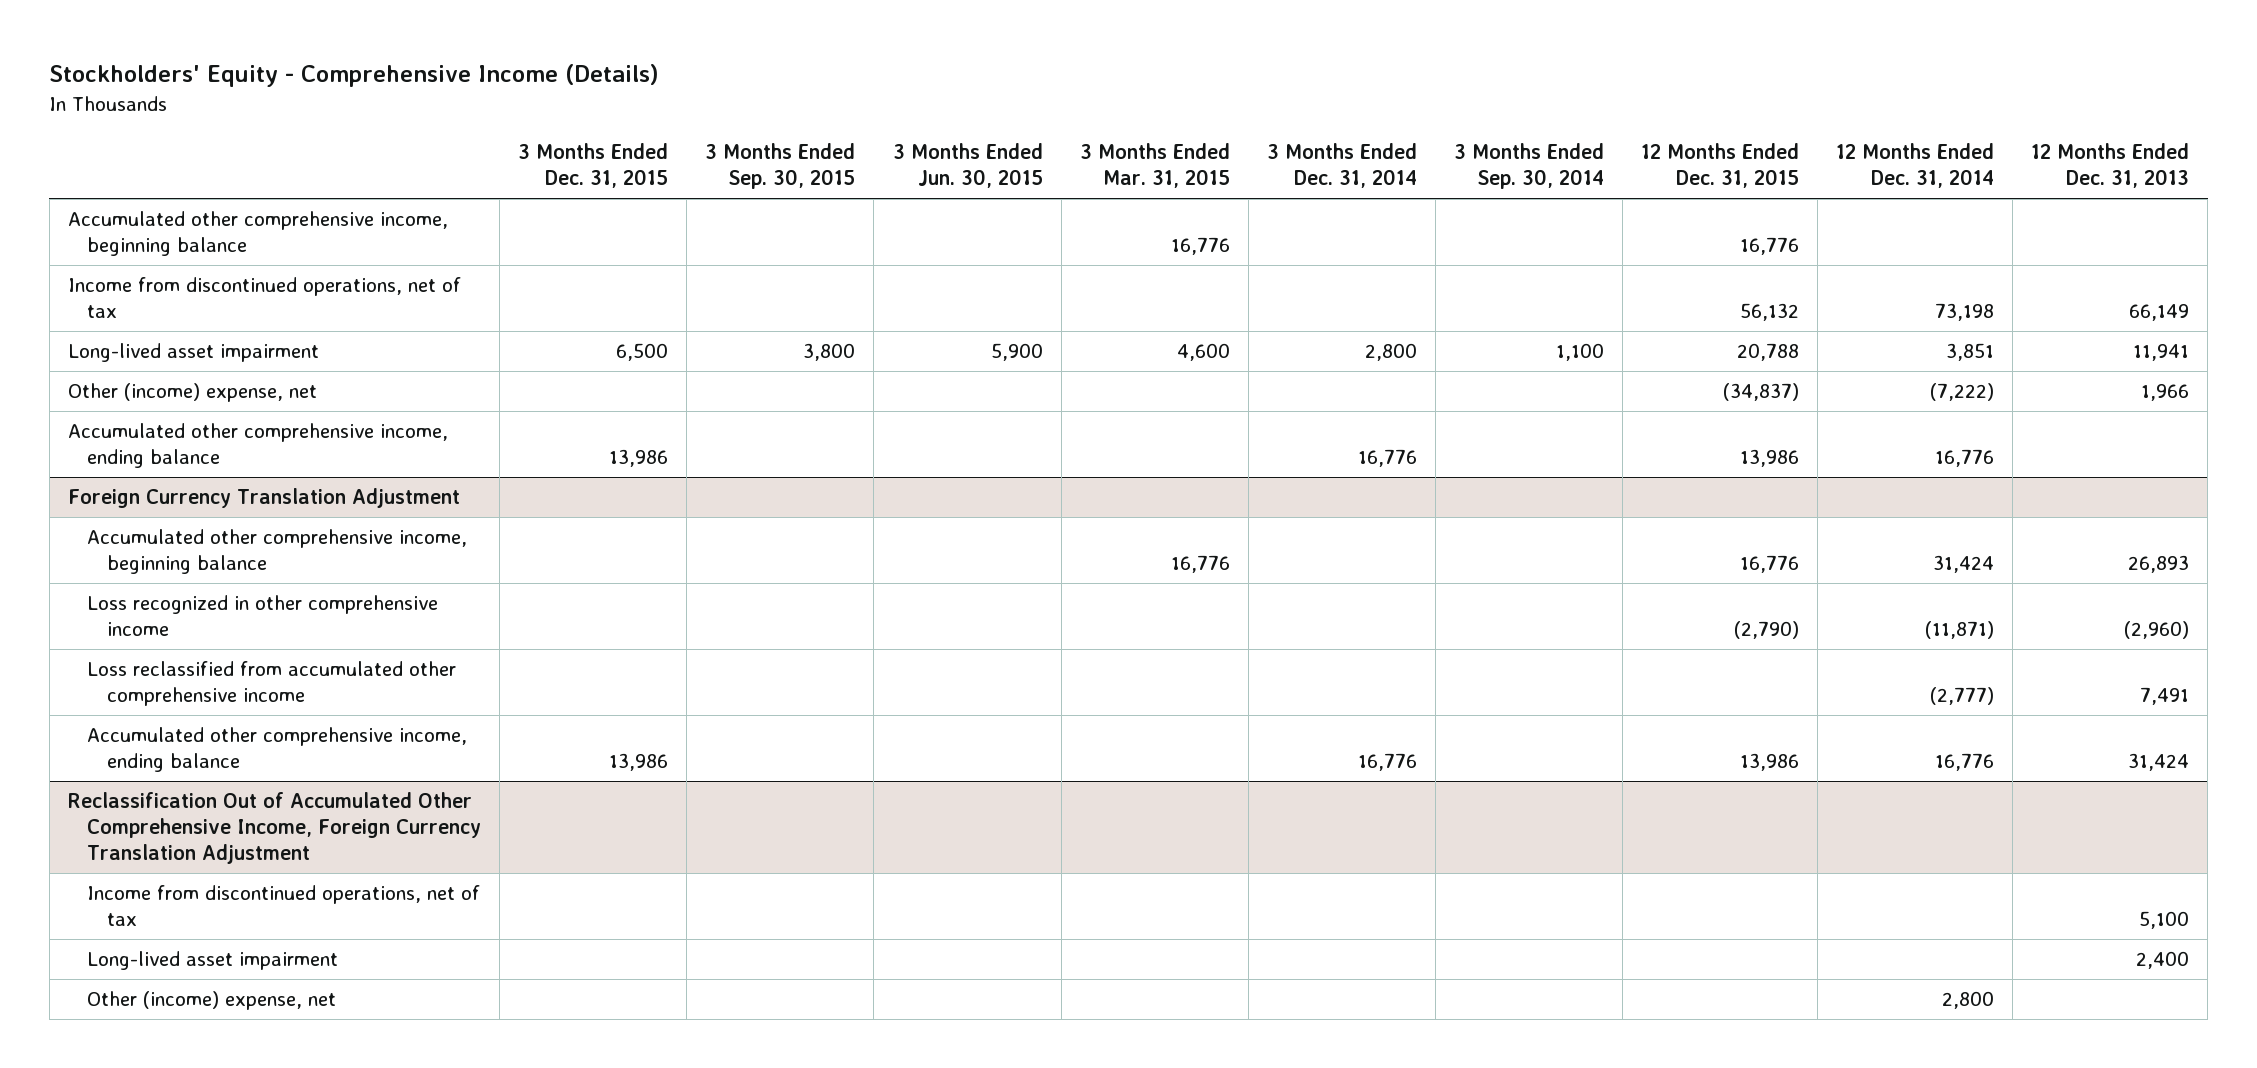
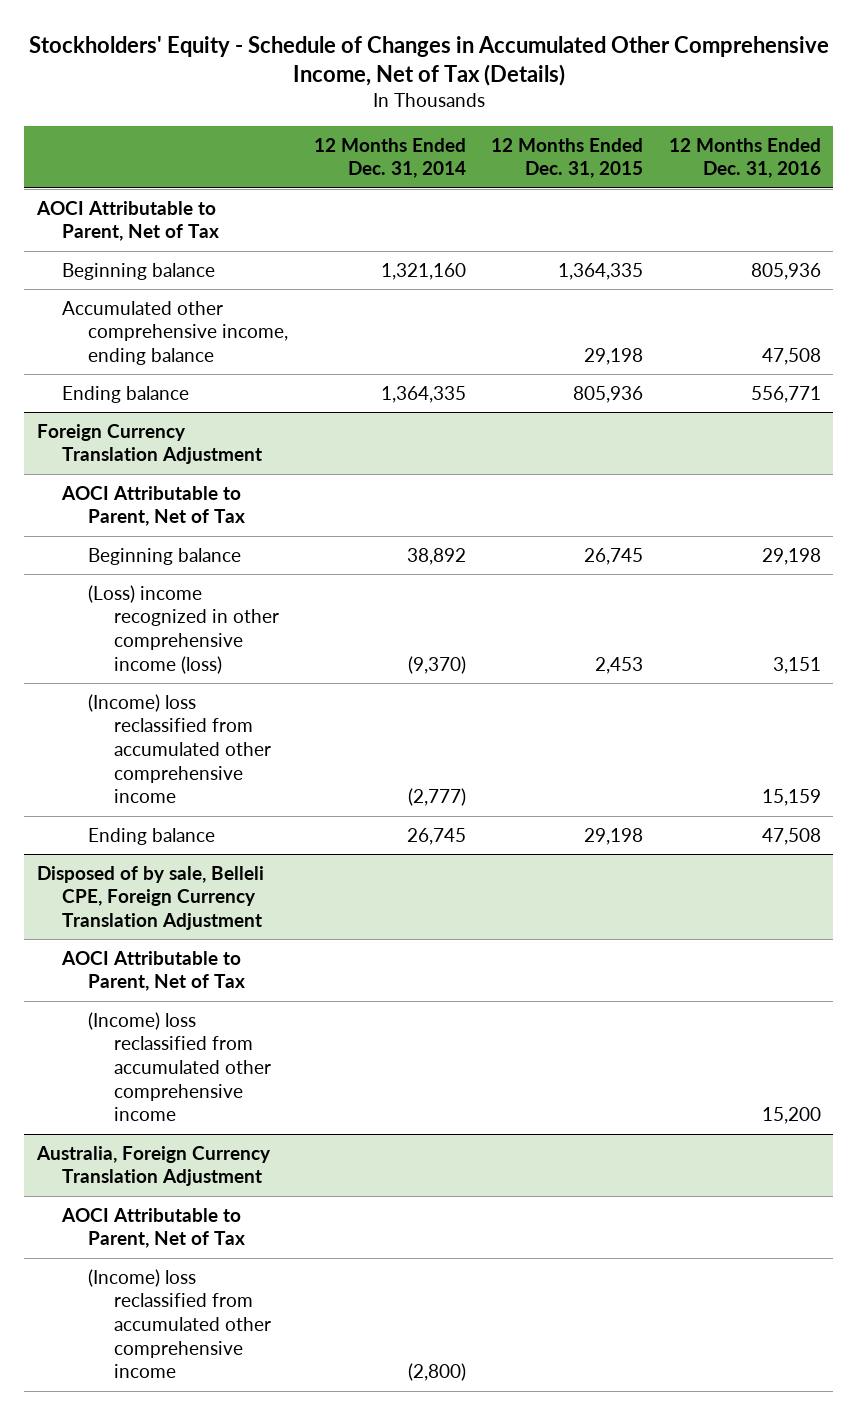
- Stockholders' Equity - Comprehensive Income (Details)
+ Stockholders' Equity - Schedule of Changes in Accumulated Other Comprehensive Income, Net of Tax (Details)
- | 3 Months Ended Dec. 31, 2015 | 3 Months Ended Sep. 30, 2015 | 3 Months Ended Jun. 30, 2015 | 3 Months Ended Mar. 31, 2015 | 3 Months Ended Dec. 31, 2014 | 3 Months Ended Sep. 30, 2014 | 12 Months Ended Dec. 31, 2015 | 12 Months Ended Dec. 31, 2014 | 12 Months Ended Dec. 31, 2013
+ | 12 Months Ended Dec. 31, 2014 | 12 Months Ended Dec. 31, 2015 | 12 Months Ended Dec. 31, 2016
- Accumulated other comprehensive income, beginning balance | | | | 16,776 | | | 16,776 | |
- Income from discontinued operations, net of tax | | | | | | | 56,132 | 73,198 | 66,149
- Long-lived asset impairment | 6,500 | 3,800 | 5,900 | 4,600 | 2,800 | 1,100 | 20,788 | 3,851 | 11,941
- Other (income) expense, net | | | | | | | (34,837) | (7,222) | 1,966
- Accumulated other comprehensive income, ending balance | 13,986 | | | | 16,776 | | 13,986 | 16,776 |
+ AOCI Attributable to Parent, Net of Tax
+ Beginning balance | 1,321,160 | 1,364,335 | 805,936
+ Accumulated other comprehensive income, ending balance | | 29,198 | 47,508
+ Ending balance | 1,364,335 | 805,936 | 556,771
@ Foreign Currency Translation Adjustment
- Accumulated other comprehensive income, beginning balance | | | | 16,776 | | | 16,776 | 31,424 | 26,893
- Loss recognized in other comprehensive income | | | | | | | (2,790) | (11,871) | (2,960)
- Loss reclassified from accumulated other comprehensive income | | | | | | | | (2,777) | 7,491
- Accumulated other comprehensive income, ending balance | 13,986 | | | | 16,776 | | 13,986 | 16,776 | 31,424
- Reclassification Out of Accumulated Other Comprehensive Income, Foreign Currency Translation Adjustment
- Income from discontinued operations, net of tax | | | | | | | | | 5,100
- Long-lived asset impairment | | | | | | | | | 2,400
- Other (income) expense, net | | | | | | | | 2,800 |
@ Foreign Currency Translation Adjustment
+ AOCI Attributable to Parent, Net of Tax
+ Beginning balance | 38,892 | 26,745 | 29,198
+ (Loss) income recognized in other comprehensive income (loss) | (9,370) | 2,453 | 3,151
+ (Income) loss reclassified from accumulated other comprehensive income | (2,777) | | 15,159
+ Ending balance | 26,745 | 29,198 | 47,508
+ Disposed of by sale, Belleli CPE, Foreign Currency Translation Adjustment
+ AOCI Attributable to Parent, Net of Tax
+ (Income) loss reclassified from accumulated other comprehensive income | | | 15,200
+ Australia, Foreign Currency Translation Adjustment
+ AOCI Attributable to Parent, Net of Tax
+ (Income) loss reclassified from accumulated other comprehensive income | (2,800) | |

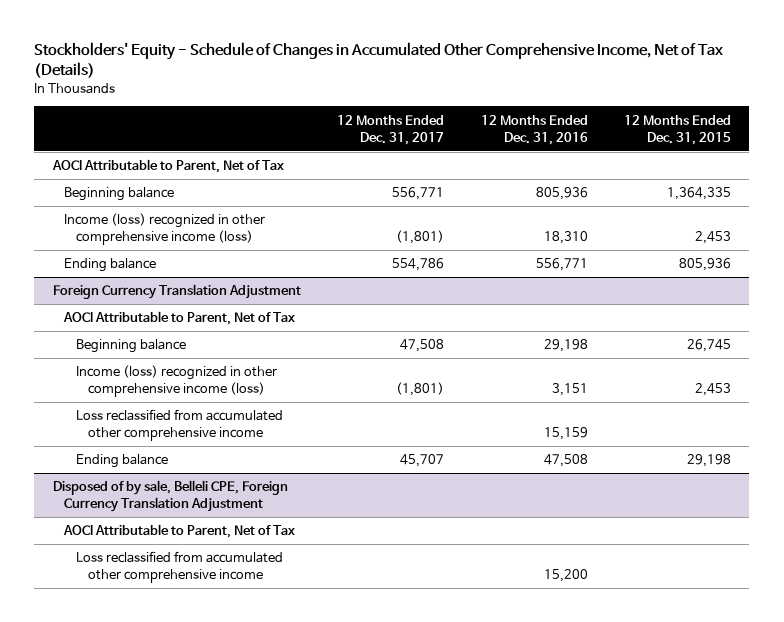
- | 12 Months Ended Dec. 31, 2014 | 12 Months Ended Dec. 31, 2015 | 12 Months Ended Dec. 31, 2016
+ | 12 Months Ended Dec. 31, 2017 | 12 Months Ended Dec. 31, 2016 | 12 Months Ended Dec. 31, 2015
- Accumulated other comprehensive income, ending balance | | 29,198 | 47,508
+ Income (loss) recognized in other comprehensive income (loss) | (1,801) | 18,310 | 2,453
@ Foreign Currency Translation Adjustment
- (Loss) income recognized in other comprehensive income (loss) | (9,370) | 2,453 | 3,151
- (Income) loss reclassified from accumulated other comprehensive income | (2,777) | | 15,159
+ Income (loss) recognized in other comprehensive income (loss) | (1,801) | 3,151 | 2,453
+ Loss reclassified from accumulated other comprehensive income | | 15,159 |
@ Disposed of by sale, Belleli CPE, Foreign Currency Translation Adjustment
- (Income) loss reclassified from accumulated other comprehensive income | | | 15,200
- Australia, Foreign Currency Translation Adjustment
- AOCI Attributable to Parent, Net of Tax
- (Income) loss reclassified from accumulated other comprehensive income | (2,800) | |
@ Disposed of by sale, Belleli CPE, Foreign Currency Translation Adjustment
+ Loss reclassified from accumulated other comprehensive income | | 15,200 |

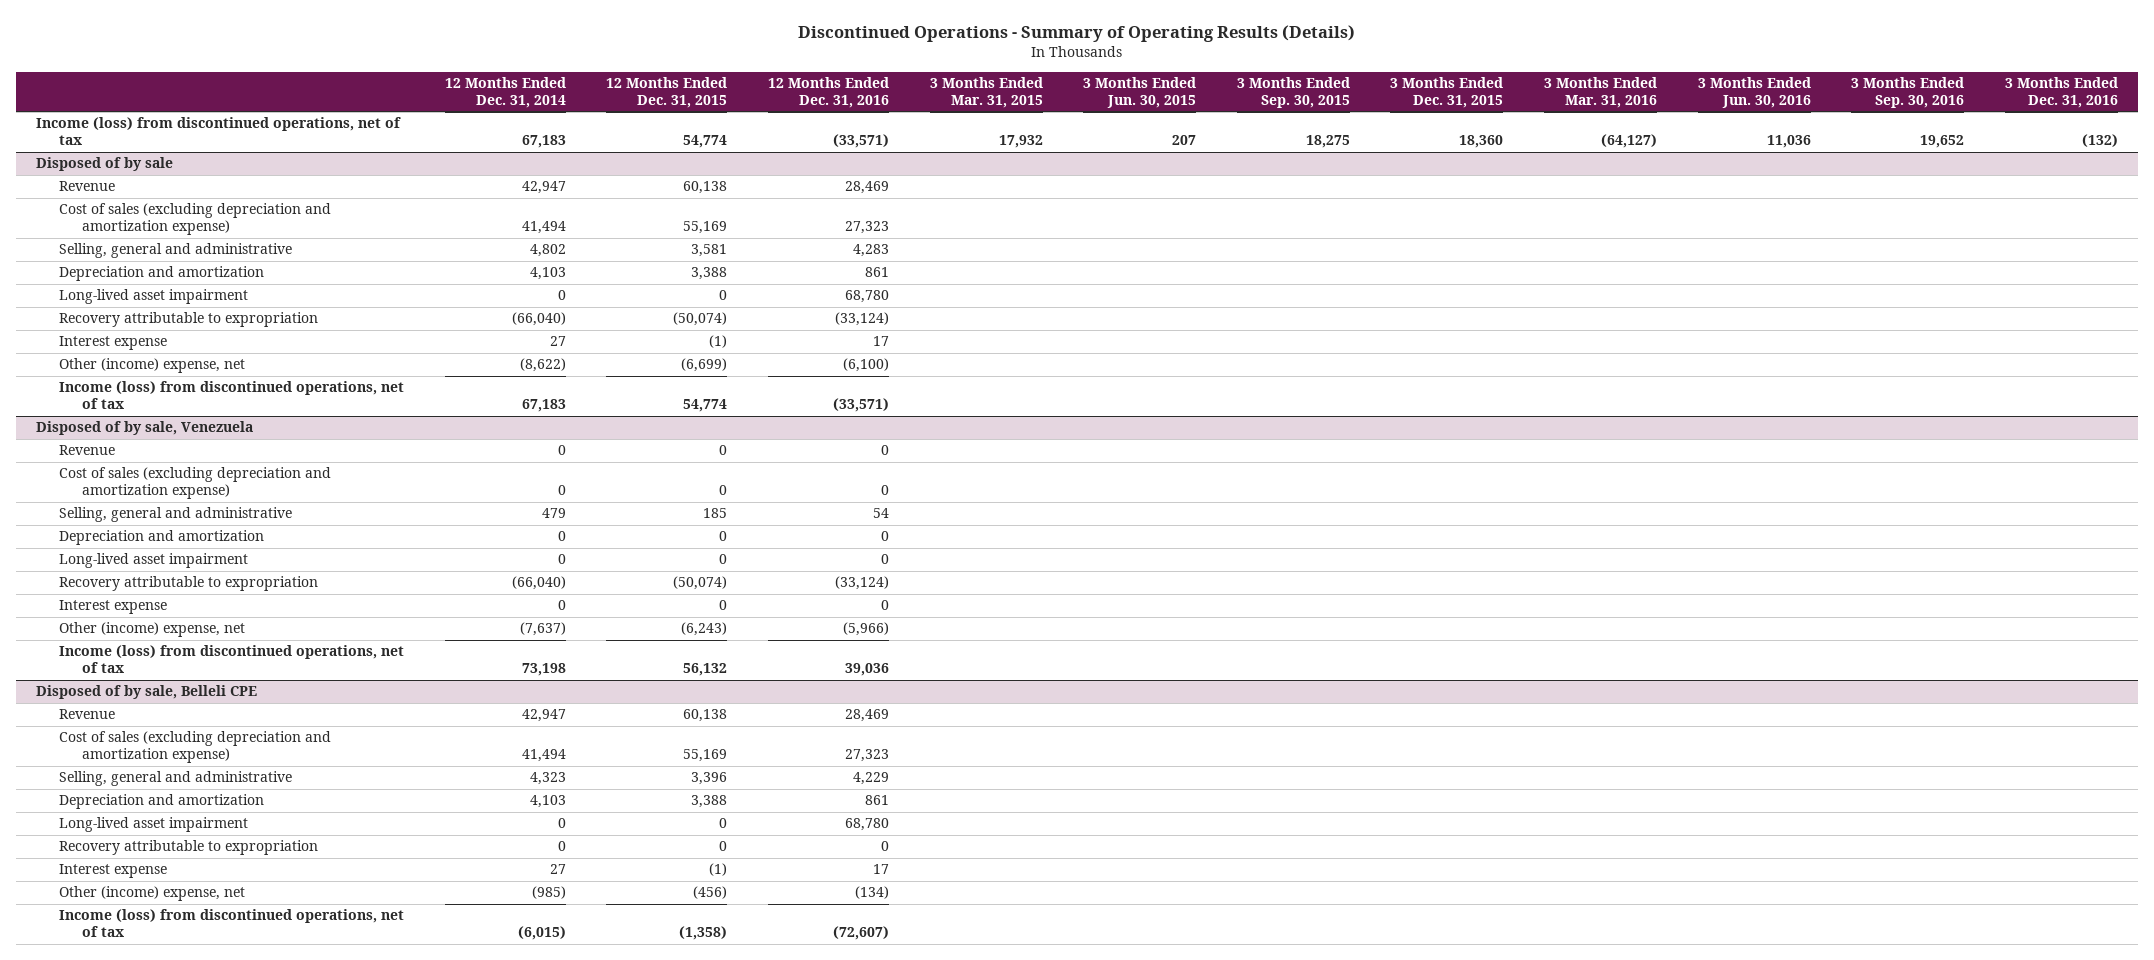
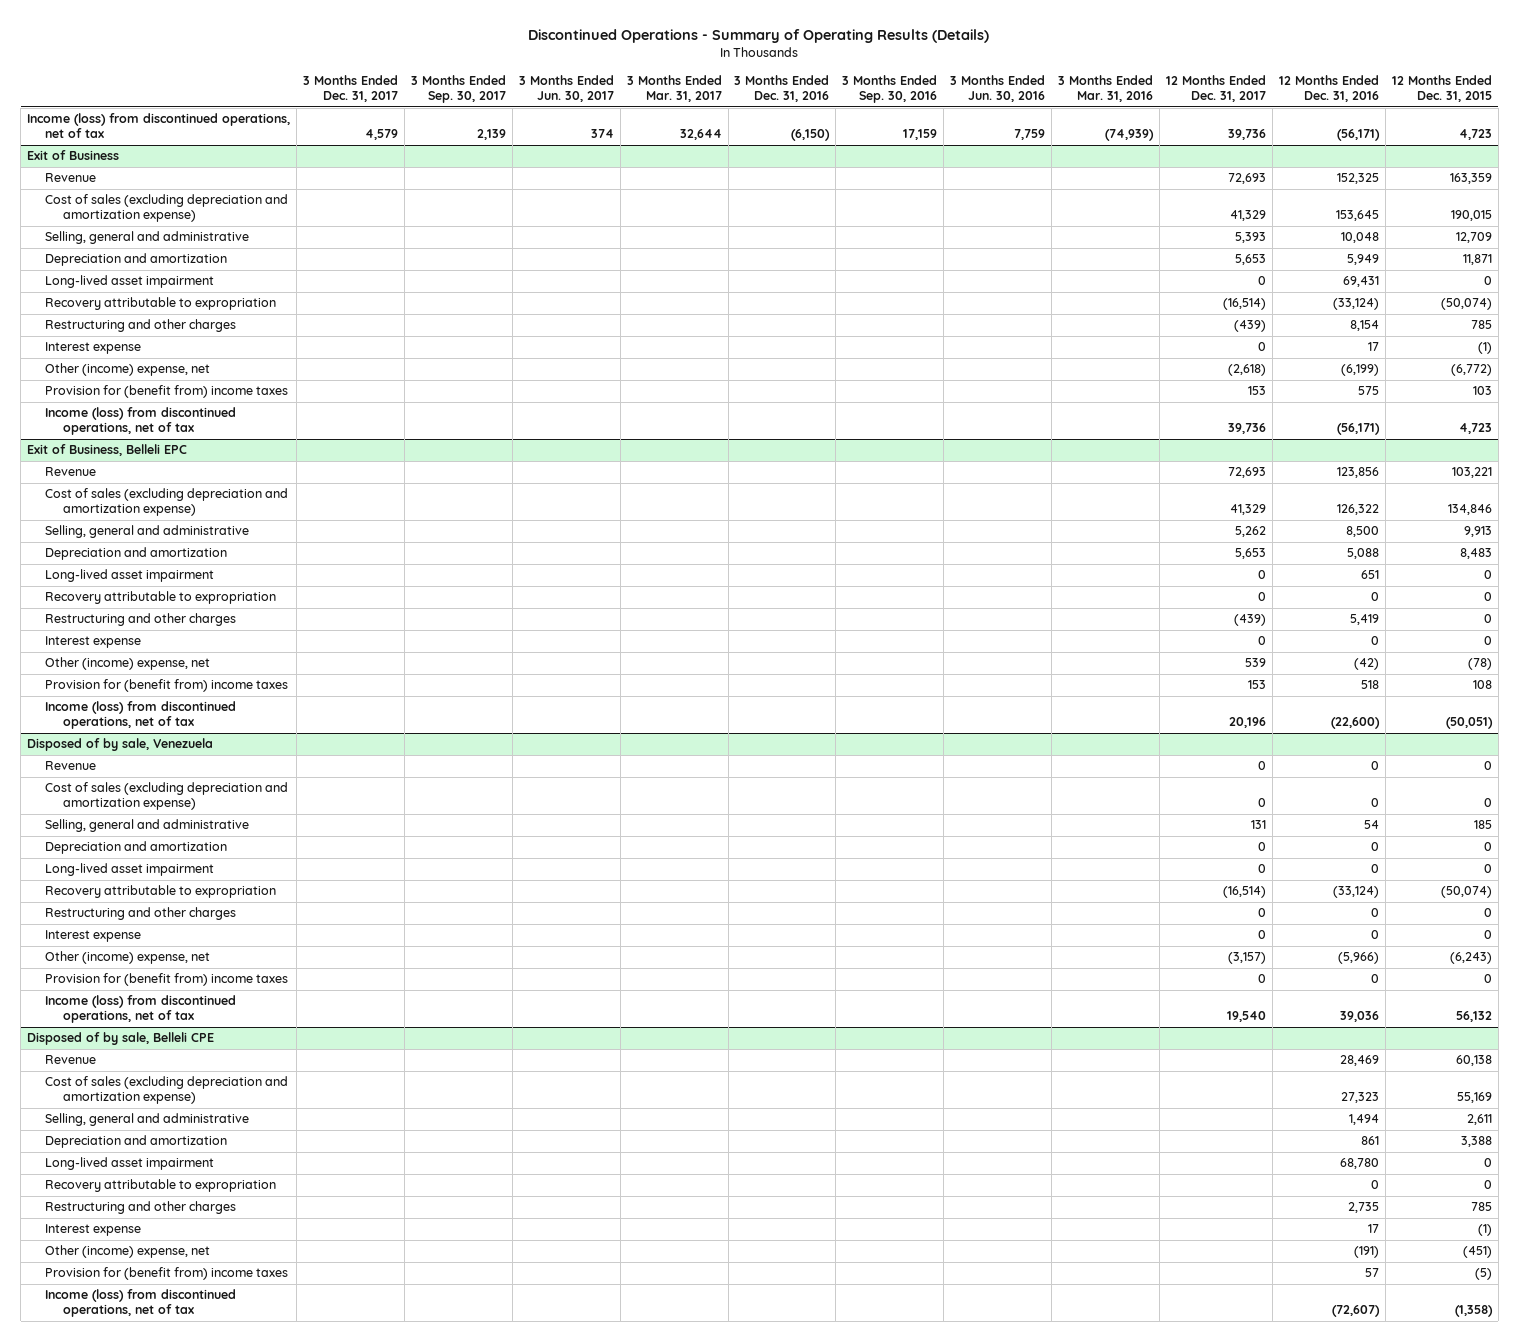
- | 12 Months Ended Dec. 31, 2014 | 12 Months Ended Dec. 31, 2015 | 12 Months Ended Dec. 31, 2016 | 3 Months Ended Mar. 31, 2015 | 3 Months Ended Jun. 30, 2015 | 3 Months Ended Sep. 30, 2015 | 3 Months Ended Dec. 31, 2015 | 3 Months Ended Mar. 31, 2016 | 3 Months Ended Jun. 30, 2016 | 3 Months Ended Sep. 30, 2016 | 3 Months Ended Dec. 31, 2016
+ | 3 Months Ended Dec. 31, 2017 | 3 Months Ended Sep. 30, 2017 | 3 Months Ended Jun. 30, 2017 | 3 Months Ended Mar. 31, 2017 | 3 Months Ended Dec. 31, 2016 | 3 Months Ended Sep. 30, 2016 | 3 Months Ended Jun. 30, 2016 | 3 Months Ended Mar. 31, 2016 | 12 Months Ended Dec. 31, 2017 | 12 Months Ended Dec. 31, 2016 | 12 Months Ended Dec. 31, 2015
- Income (loss) from discontinued operations, net of tax | 67,183 | 54,774 | (33,571) | 17,932 | 207 | 18,275 | 18,360 | (64,127) | 11,036 | 19,652 | (132)
- Disposed of by sale
- Revenue | 42,947 | 60,138 | 28,469 | | | | | | | |
- Cost of sales (excluding depreciation and amortization expense) | 41,494 | 55,169 | 27,323 | | | | | | | |
- Selling, general and administrative | 4,802 | 3,581 | 4,283 | | | | | | | |
- Depreciation and amortization | 4,103 | 3,388 | 861 | | | | | | | |
- Long-lived asset impairment | 0 | 0 | 68,780 | | | | | | | |
+ Income (loss) from discontinued operations, net of tax | 4,579 | 2,139 | 374 | 32,644 | (6,150) | 17,159 | 7,759 | (74,939) | 39,736 | (56,171) | 4,723
+ Exit of Business
+ Revenue | | | | | | | | | 72,693 | 152,325 | 163,359
+ Cost of sales (excluding depreciation and amortization expense) | | | | | | | | | 41,329 | 153,645 | 190,015
+ Selling, general and administrative | | | | | | | | | 5,393 | 10,048 | 12,709
+ Depreciation and amortization | | | | | | | | | 5,653 | 5,949 | 11,871
+ Long-lived asset impairment | | | | | | | | | 0 | 69,431 | 0
+ Restructuring and other charges | | | | | | | | | (439) | 8,154 | 785
- Other (income) expense, net | (8,622) | (6,699) | (6,100) | | | | | | | |
- Income (loss) from discontinued operations, net of tax | 67,183 | 54,774 | (33,571) | | | | | | | |
+ Other (income) expense, net | | | | | | | | | (2,618) | (6,199) | (6,772)
+ Provision for (benefit from) income taxes | | | | | | | | | 153 | 575 | 103
+ Income (loss) from discontinued operations, net of tax | | | | | | | | | 39,736 | (56,171) | 4,723
+ Exit of Business, Belleli EPC
+ Revenue | | | | | | | | | 72,693 | 123,856 | 103,221
+ Cost of sales (excluding depreciation and amortization expense) | | | | | | | | | 41,329 | 126,322 | 134,846
+ Selling, general and administrative | | | | | | | | | 5,262 | 8,500 | 9,913
+ Depreciation and amortization | | | | | | | | | 5,653 | 5,088 | 8,483
+ Long-lived asset impairment | | | | | | | | | 0 | 651 | 0
+ Recovery attributable to expropriation | | | | | | | | | 0 | 0 | 0
+ Restructuring and other charges | | | | | | | | | (439) | 5,419 | 0
+ Interest expense | | | | | | | | | 0 | 0 | 0
+ Other (income) expense, net | | | | | | | | | 539 | (42) | (78)
+ Provision for (benefit from) income taxes | | | | | | | | | 153 | 518 | 108
+ Income (loss) from discontinued operations, net of tax | | | | | | | | | 20,196 | (22,600) | (50,051)
@ Disposed of by sale, Venezuela
+ Restructuring and other charges | | | | | | | | | 0 | 0 | 0
+ Provision for (benefit from) income taxes | | | | | | | | | 0 | 0 | 0
@ Disposed of by sale, Belleli CPE
- Selling, general and administrative | 4,323 | 3,396 | 4,229 | | | | | | | |
+ Selling, general and administrative | | | | | | | | | | 1,494 | 2,611
+ Restructuring and other charges | | | | | | | | | | 2,735 | 785
- Other (income) expense, net | (985) | (456) | (134) | | | | | | | |
+ Other (income) expense, net | | | | | | | | | | (191) | (451)
+ Provision for (benefit from) income taxes | | | | | | | | | | 57 | (5)

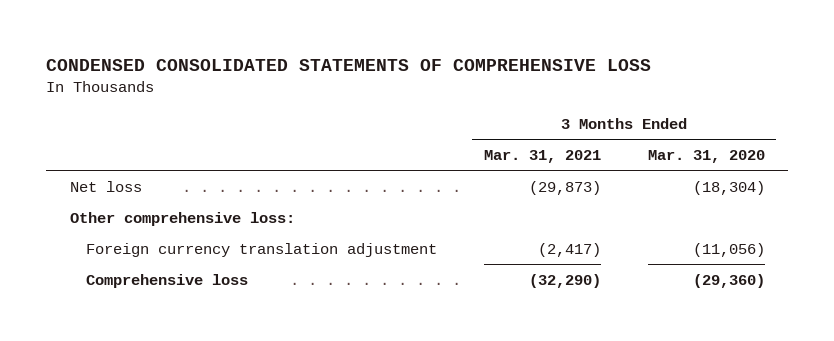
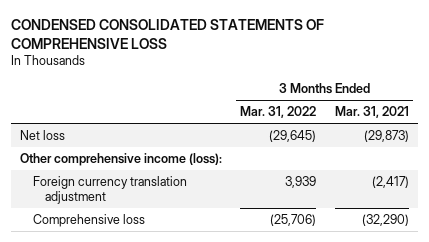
- | 3 Months Ended Mar. 31, 2021 | 3 Months Ended Mar. 31, 2020
+ | 3 Months Ended Mar. 31, 2022 | 3 Months Ended Mar. 31, 2021
- Other comprehensive loss:
+ Other comprehensive income (loss):

